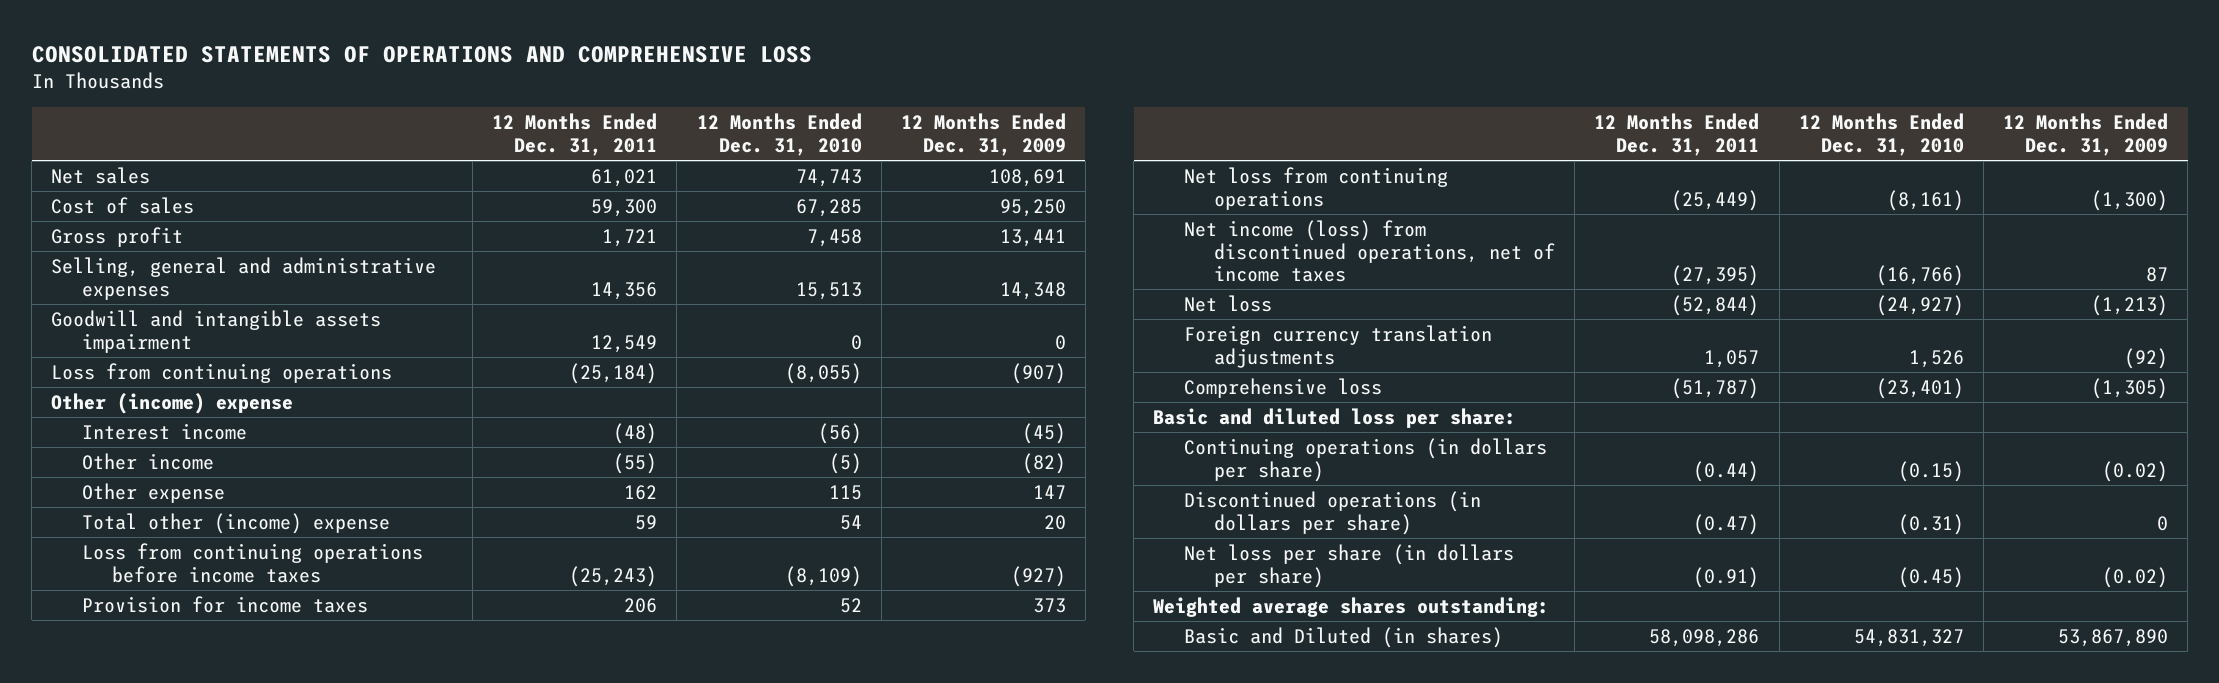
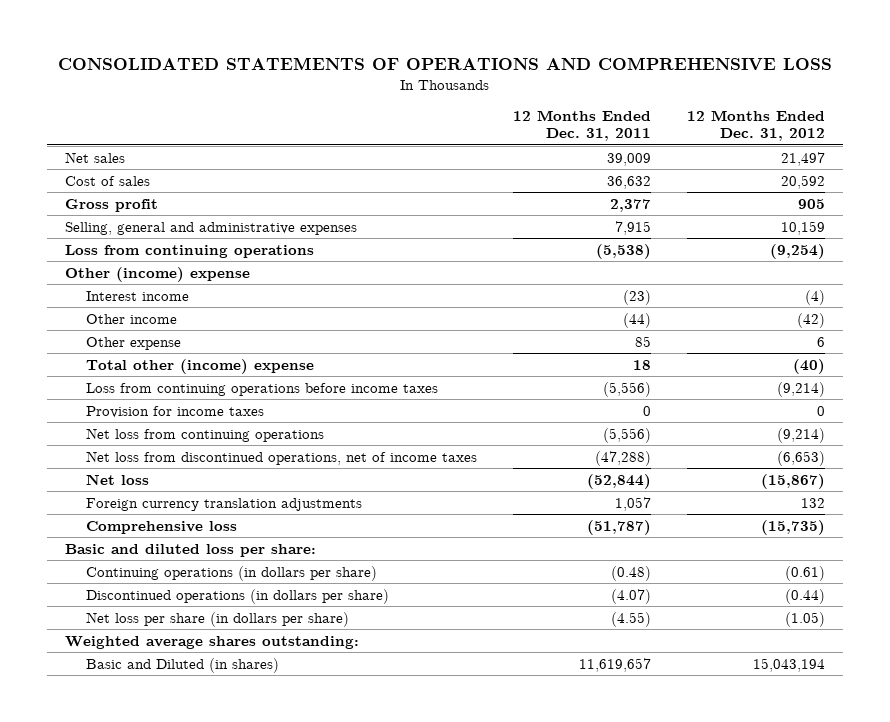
- | 12 Months Ended Dec. 31, 2011 | 12 Months Ended Dec. 31, 2010 | 12 Months Ended Dec. 31, 2009
+ | 12 Months Ended Dec. 31, 2011 | 12 Months Ended Dec. 31, 2012
- Net sales | 61,021 | 74,743 | 108,691
- Cost of sales | 59,300 | 67,285 | 95,250
- Gross profit | 1,721 | 7,458 | 13,441
- Selling, general and administrative expenses | 14,356 | 15,513 | 14,348
- Goodwill and intangible assets impairment | 12,549 | 0 | 0
- Loss from continuing operations | (25,184) | (8,055) | (907)
+ Net sales | 39,009 | 21,497
+ Cost of sales | 36,632 | 20,592
+ Gross profit | 2,377 | 905
+ Selling, general and administrative expenses | 7,915 | 10,159
+ Loss from continuing operations | (5,538) | (9,254)
- Interest income | (48) | (56) | (45)
- Other income | (55) | (5) | (82)
- Other expense | 162 | 115 | 147
- Total other (income) expense | 59 | 54 | 20
- Loss from continuing operations before income taxes | (25,243) | (8,109) | (927)
- Provision for income taxes | 206 | 52 | 373
- Net loss from continuing operations | (25,449) | (8,161) | (1,300)
- Net income (loss) from discontinued operations, net of income taxes | (27,395) | (16,766) | 87
+ Interest income | (23) | (4)
+ Other income | (44) | (42)
+ Other expense | 85 | 6
+ Total other (income) expense | 18 | (40)
+ Loss from continuing operations before income taxes | (5,556) | (9,214)
+ Provision for income taxes | 0 | 0
+ Net loss from continuing operations | (5,556) | (9,214)
+ Net loss from discontinued operations, net of income taxes | (47,288) | (6,653)
- Continuing operations (in dollars per share) | (0.44) | (0.15) | (0.02)
- Discontinued operations (in dollars per share) | (0.47) | (0.31) | 0
- Net loss per share (in dollars per share) | (0.91) | (0.45) | (0.02)
+ Continuing operations (in dollars per share) | (0.48) | (0.61)
+ Discontinued operations (in dollars per share) | (4.07) | (0.44)
+ Net loss per share (in dollars per share) | (4.55) | (1.05)
- Basic and Diluted (in shares) | 58,098,286 | 54,831,327 | 53,867,890
+ Basic and Diluted (in shares) | 11,619,657 | 15,043,194

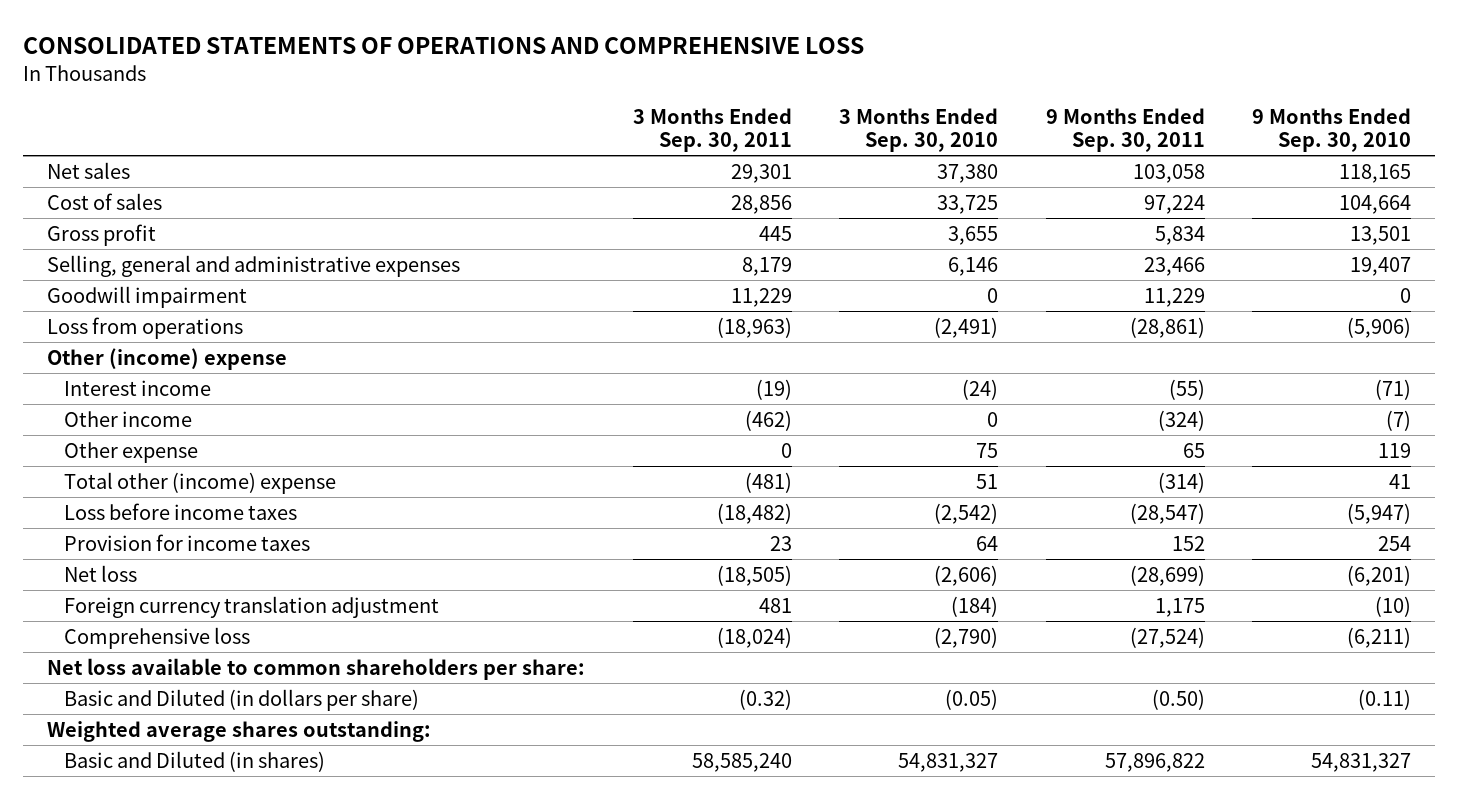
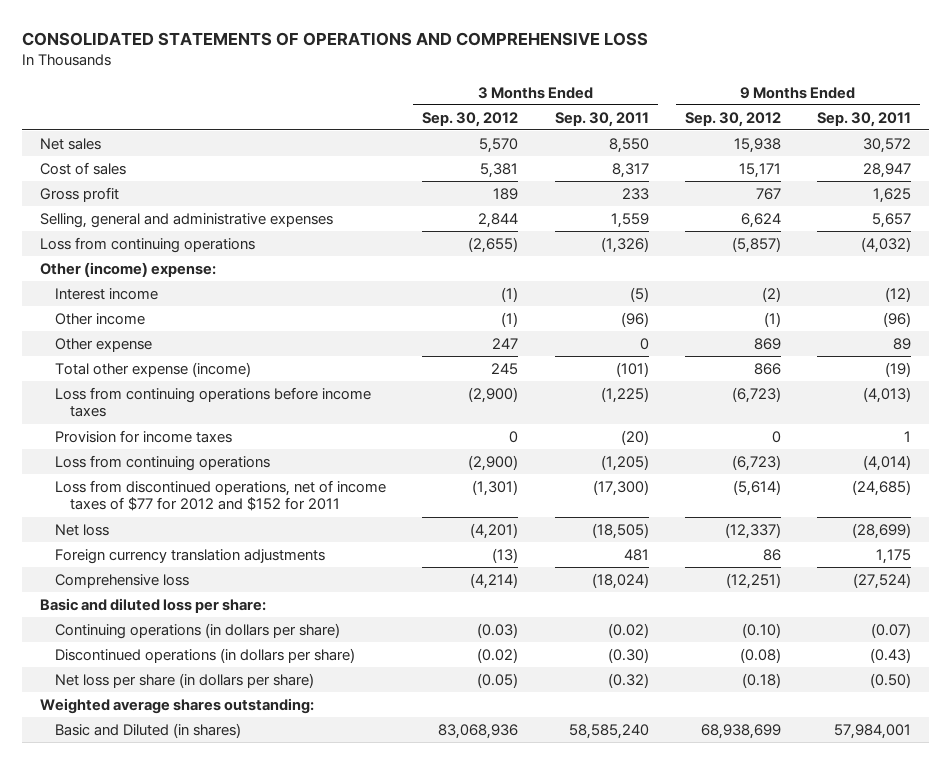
- | 3 Months Ended Sep. 30, 2011 | 3 Months Ended Sep. 30, 2010 | 9 Months Ended Sep. 30, 2011 | 9 Months Ended Sep. 30, 2010
+ | 3 Months Ended Sep. 30, 2012 | 3 Months Ended Sep. 30, 2011 | 9 Months Ended Sep. 30, 2012 | 9 Months Ended Sep. 30, 2011
- Net sales | 29,301 | 37,380 | 103,058 | 118,165
- Cost of sales | 28,856 | 33,725 | 97,224 | 104,664
- Gross profit | 445 | 3,655 | 5,834 | 13,501
- Selling, general and administrative expenses | 8,179 | 6,146 | 23,466 | 19,407
- Goodwill impairment | 11,229 | 0 | 11,229 | 0
- Loss from operations | (18,963) | (2,491) | (28,861) | (5,906)
- Other (income) expense
- Interest income | (19) | (24) | (55) | (71)
- Other income | (462) | 0 | (324) | (7)
- Other expense | 0 | 75 | 65 | 119
- Total other (income) expense | (481) | 51 | (314) | 41
- Loss before income taxes | (18,482) | (2,542) | (28,547) | (5,947)
- Provision for income taxes | 23 | 64 | 152 | 254
+ Net sales | 5,570 | 8,550 | 15,938 | 30,572
+ Cost of sales | 5,381 | 8,317 | 15,171 | 28,947
+ Gross profit | 189 | 233 | 767 | 1,625
+ Selling, general and administrative expenses | 2,844 | 1,559 | 6,624 | 5,657
+ Loss from continuing operations | (2,655) | (1,326) | (5,857) | (4,032)
+ Other (income) expense:
+ Interest income | (1) | (5) | (2) | (12)
+ Other income | (1) | (96) | (1) | (96)
+ Other expense | 247 | 0 | 869 | 89
+ Total other expense (income) | 245 | (101) | 866 | (19)
+ Loss from continuing operations before income taxes | (2,900) | (1,225) | (6,723) | (4,013)
+ Provision for income taxes | 0 | (20) | 0 | 1
+ Loss from continuing operations | (2,900) | (1,205) | (6,723) | (4,014)
+ Loss from discontinued operations, net of income taxes of $77 for 2012 and $152 for 2011 | (1,301) | (17,300) | (5,614) | (24,685)
- Foreign currency translation adjustment | 481 | (184) | 1,175 | (10)
+ Foreign currency translation adjustments | (13) | 481 | 86 | 1,175
- Net loss available to common shareholders per share:
- Basic and Diluted (in dollars per share) | (0.32) | (0.05) | (0.50) | (0.11)
+ Basic and diluted loss per share:
+ Continuing operations (in dollars per share) | (0.03) | (0.02) | (0.10) | (0.07)
+ Discontinued operations (in dollars per share) | (0.02) | (0.30) | (0.08) | (0.43)
+ Net loss per share (in dollars per share) | (0.05) | (0.32) | (0.18) | (0.50)
- Basic and Diluted (in shares) | 58,585,240 | 54,831,327 | 57,896,822 | 54,831,327
+ Basic and Diluted (in shares) | 83,068,936 | 58,585,240 | 68,938,699 | 57,984,001

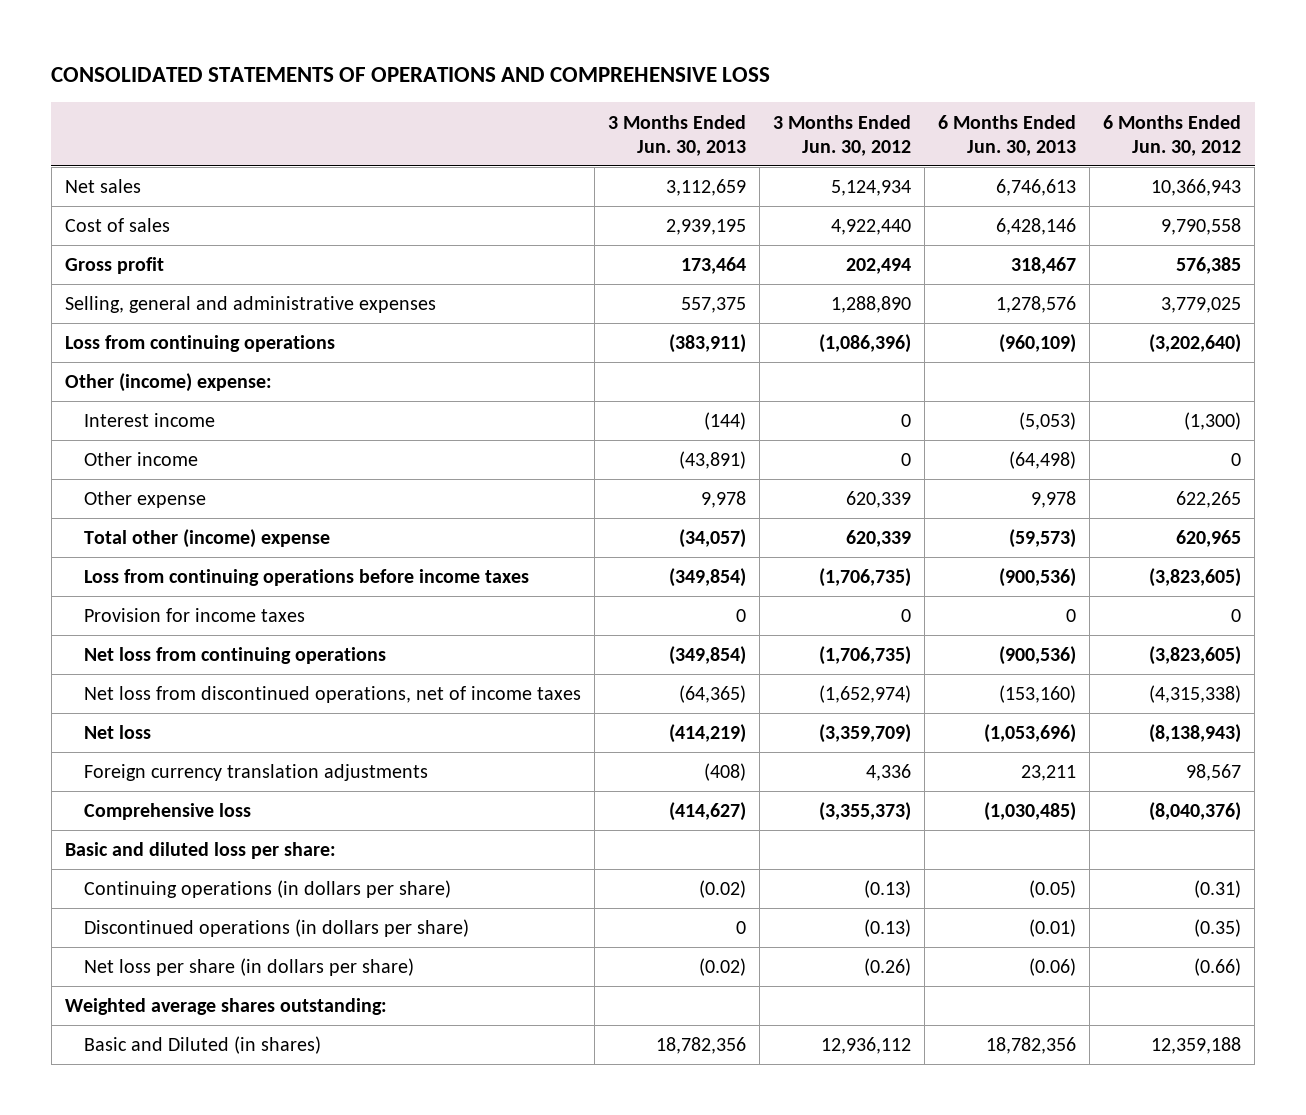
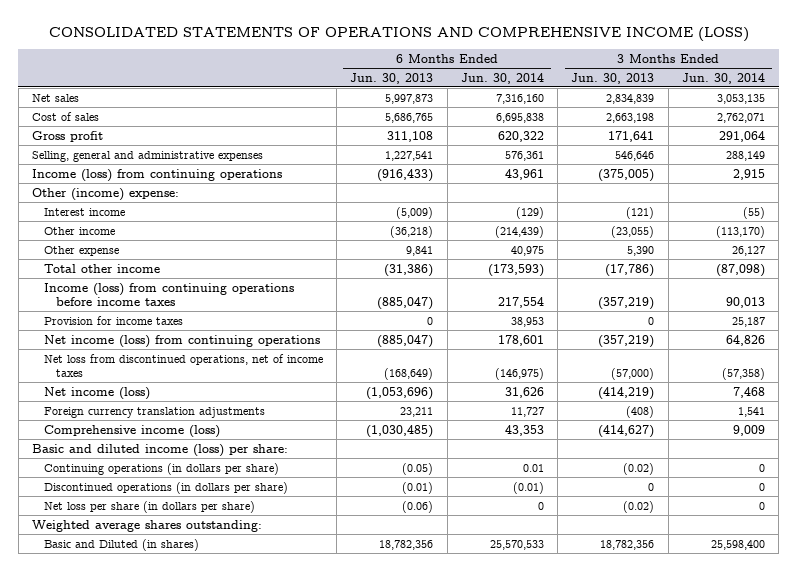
- CONSOLIDATED STATEMENTS OF OPERATIONS AND COMPREHENSIVE LOSS
+ CONSOLIDATED STATEMENTS OF OPERATIONS AND COMPREHENSIVE INCOME (LOSS)
- | 3 Months Ended Jun. 30, 2013 | 3 Months Ended Jun. 30, 2012 | 6 Months Ended Jun. 30, 2013 | 6 Months Ended Jun. 30, 2012
+ | 6 Months Ended Jun. 30, 2013 | 6 Months Ended Jun. 30, 2014 | 3 Months Ended Jun. 30, 2013 | 3 Months Ended Jun. 30, 2014
- Net sales | 3,112,659 | 5,124,934 | 6,746,613 | 10,366,943
- Cost of sales | 2,939,195 | 4,922,440 | 6,428,146 | 9,790,558
- Gross profit | 173,464 | 202,494 | 318,467 | 576,385
- Selling, general and administrative expenses | 557,375 | 1,288,890 | 1,278,576 | 3,779,025
- Loss from continuing operations | (383,911) | (1,086,396) | (960,109) | (3,202,640)
+ Net sales | 5,997,873 | 7,316,160 | 2,834,839 | 3,053,135
+ Cost of sales | 5,686,765 | 6,695,838 | 2,663,198 | 2,762,071
+ Gross profit | 311,108 | 620,322 | 171,641 | 291,064
+ Selling, general and administrative expenses | 1,227,541 | 576,361 | 546,646 | 288,149
+ Income (loss) from continuing operations | (916,433) | 43,961 | (375,005) | 2,915
- Interest income | (144) | 0 | (5,053) | (1,300)
- Other income | (43,891) | 0 | (64,498) | 0
- Other expense | 9,978 | 620,339 | 9,978 | 622,265
- Total other (income) expense | (34,057) | 620,339 | (59,573) | 620,965
- Loss from continuing operations before income taxes | (349,854) | (1,706,735) | (900,536) | (3,823,605)
+ Interest income | (5,009) | (129) | (121) | (55)
+ Other income | (36,218) | (214,439) | (23,055) | (113,170)
+ Other expense | 9,841 | 40,975 | 5,390 | 26,127
+ Total other income | (31,386) | (173,593) | (17,786) | (87,098)
+ Income (loss) from continuing operations before income taxes | (885,047) | 217,554 | (357,219) | 90,013
- Net loss from continuing operations | (349,854) | (1,706,735) | (900,536) | (3,823,605)
- Net loss from discontinued operations, net of income taxes | (64,365) | (1,652,974) | (153,160) | (4,315,338)
- Net loss | (414,219) | (3,359,709) | (1,053,696) | (8,138,943)
+ Net income (loss) from continuing operations | (885,047) | 178,601 | (357,219) | 64,826
+ Net loss from discontinued operations, net of income taxes | (168,649) | (146,975) | (57,000) | (57,358)
+ Net income (loss) | (1,053,696) | 31,626 | (414,219) | 7,468
- Comprehensive loss | (414,627) | (3,355,373) | (1,030,485) | (8,040,376)
- Basic and diluted loss per share:
+ Comprehensive income (loss) | (1,030,485) | 43,353 | (414,627) | 9,009
+ Basic and diluted income (loss) per share:

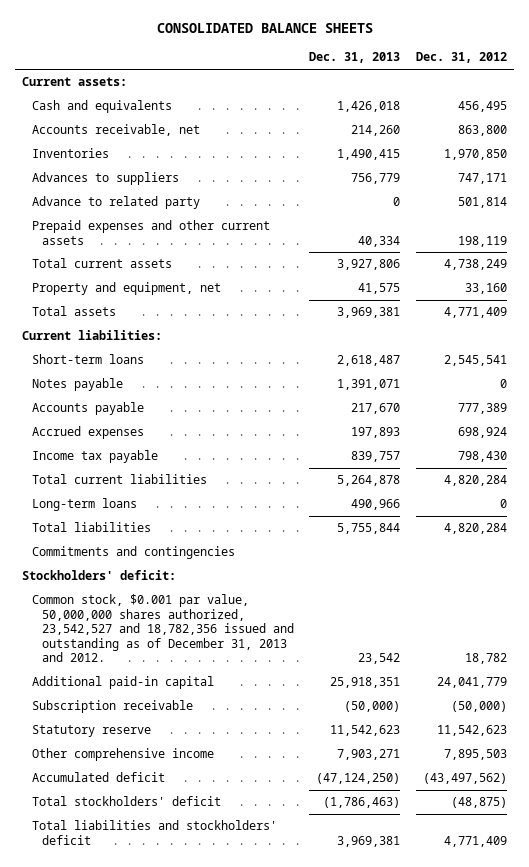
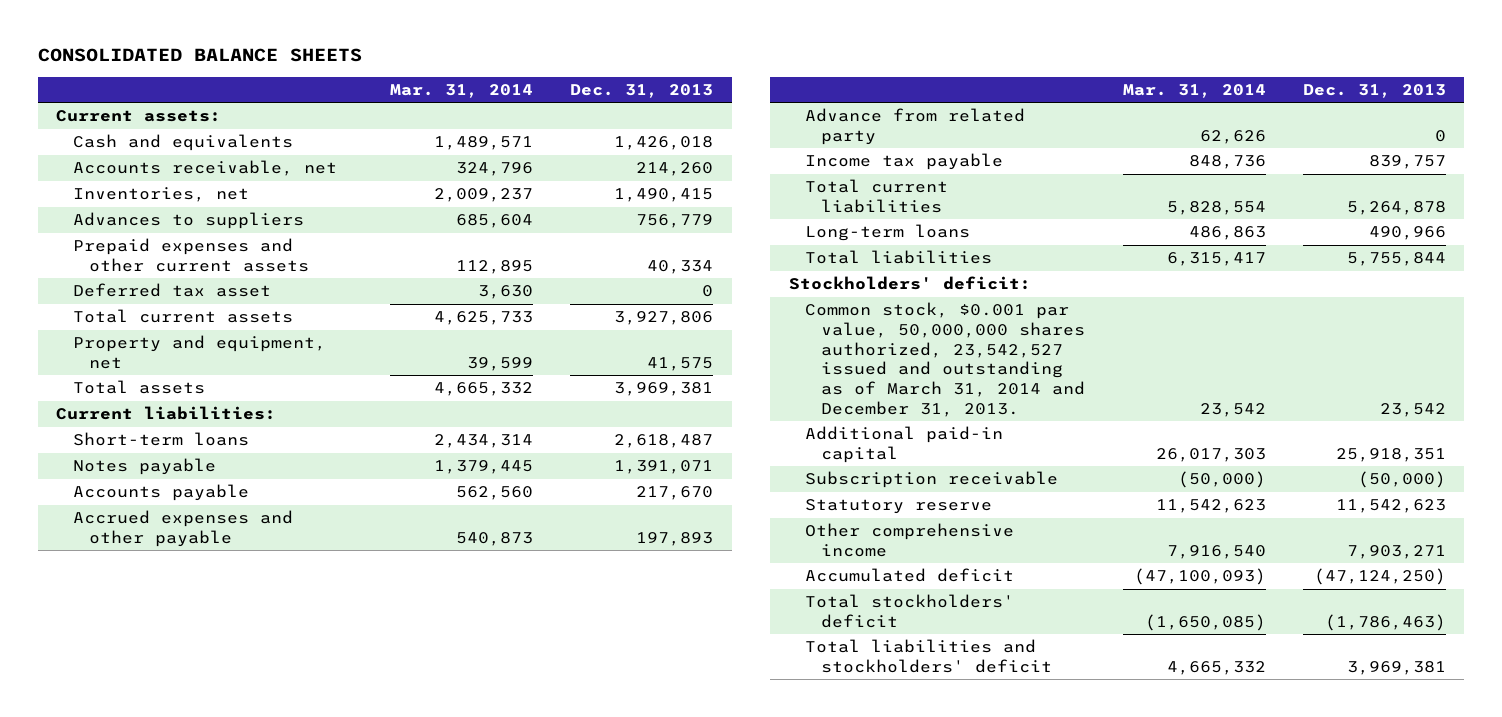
- | Dec. 31, 2013 | Dec. 31, 2012
+ | Mar. 31, 2014 | Dec. 31, 2013
- Inventories | 1,490,415 | 1,970,850
+ Inventories, net | 2,009,237 | 1,490,415
- Advance to related party | 0 | 501,814
+ Deferred tax asset | 3,630 | 0
- Accrued expenses | 197,893 | 698,924
+ Accrued expenses and other payable | 540,873 | 197,893
+ Advance from related party | 62,626 | 0
- Commitments and contingencies
- Common stock, $0.001 par value, 50,000,000 shares authorized, 23,542,527 and 18,782,356 issued and outstanding as of December 31, 2013 and 2012. | 23,542 | 18,782
+ Common stock, $0.001 par value, 50,000,000 shares authorized, 23,542,527 issued and outstanding as of March 31, 2014 and December 31, 2013. | 23,542 | 23,542

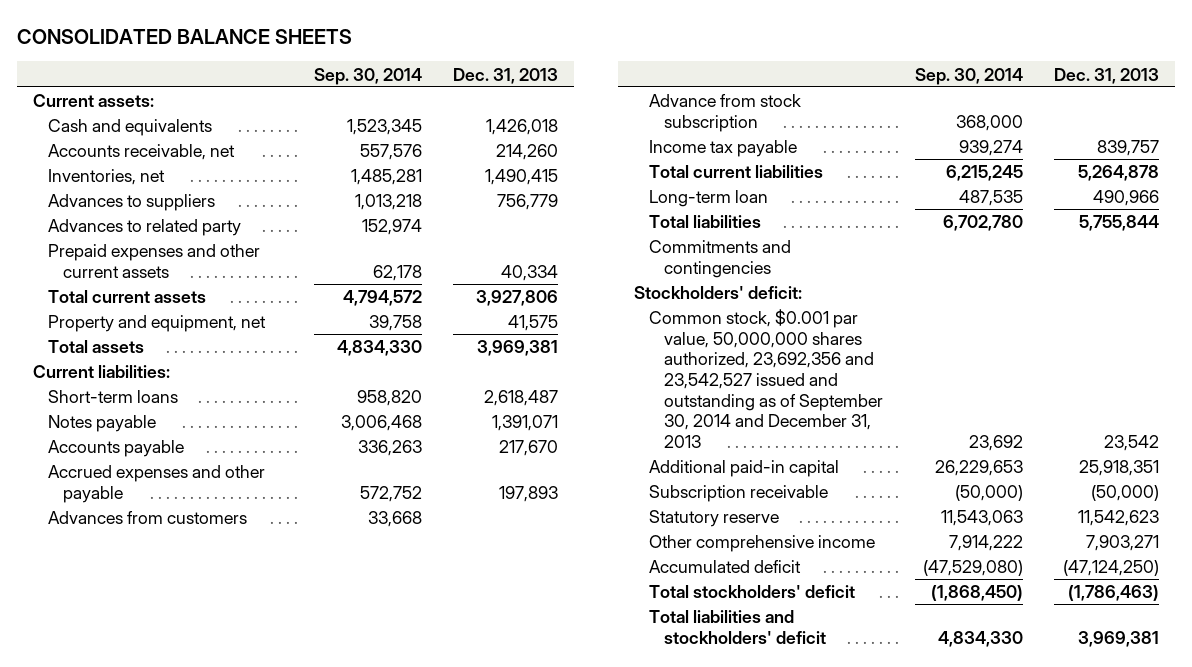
- | Mar. 31, 2014 | Dec. 31, 2013
+ | Sep. 30, 2014 | Dec. 31, 2013
+ Advances to related party | 152,974 |
- Deferred tax asset | 3,630 | 0
- Advance from related party | 62,626 | 0
+ Advances from customers | 33,668 |
+ Advance from stock subscription | 368,000 |
- Long-term loans | 486,863 | 490,966
+ Long-term loan | 487,535 | 490,966
+ Commitments and contingencies
- Common stock, $0.001 par value, 50,000,000 shares authorized, 23,542,527 issued and outstanding as of March 31, 2014 and December 31, 2013. | 23,542 | 23,542
+ Common stock, $0.001 par value, 50,000,000 shares authorized, 23,692,356 and 23,542,527 issued and outstanding as of September 30, 2014 and December 31, 2013 | 23,692 | 23,542

